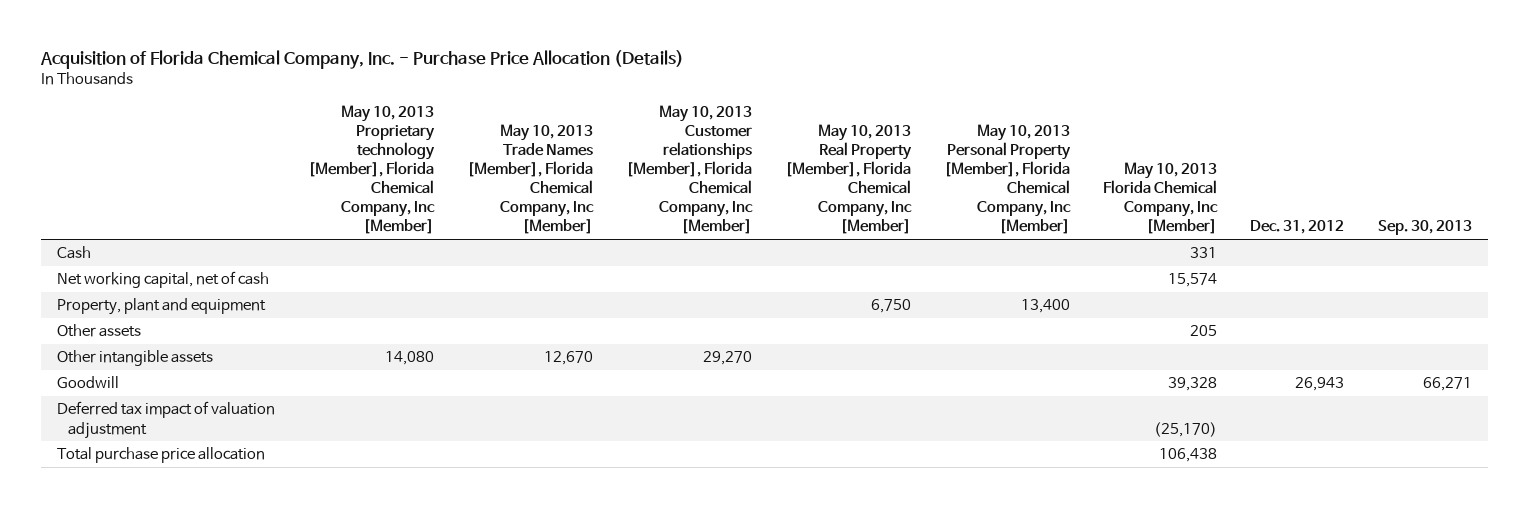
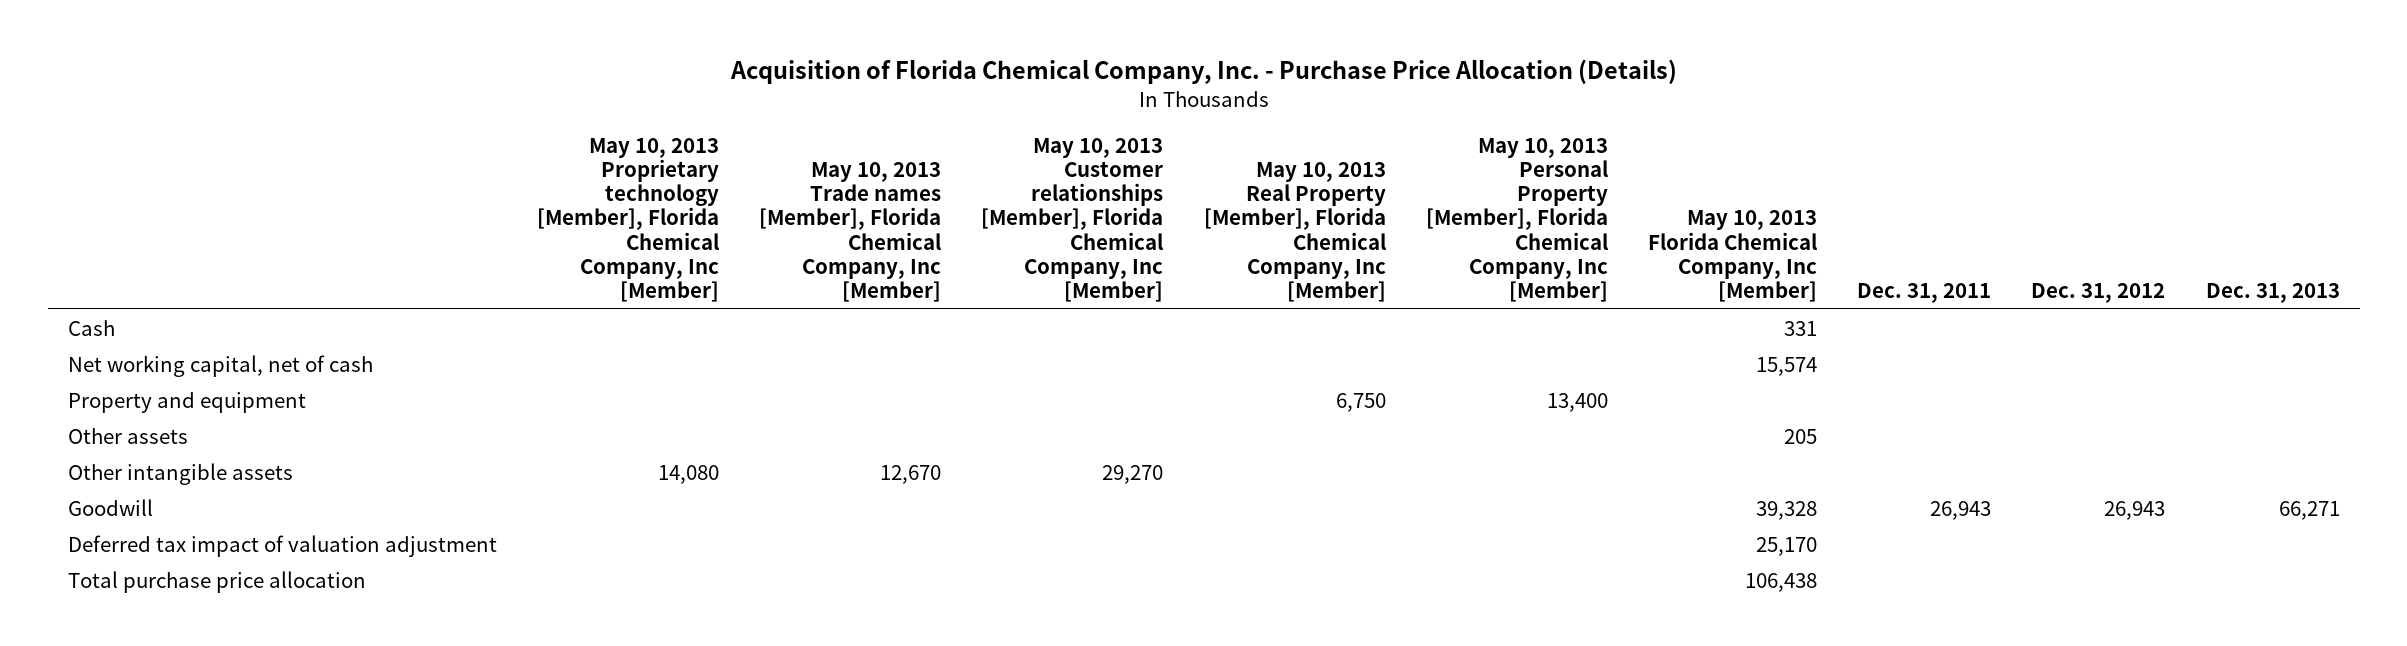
- | May 10, 2013 Proprietary technology [Member], Florida Chemical Company, Inc [Member] | May 10, 2013 Trade Names [Member], Florida Chemical Company, Inc [Member] | May 10, 2013 Customer relationships [Member], Florida Chemical Company, Inc [Member] | May 10, 2013 Real Property [Member], Florida Chemical Company, Inc [Member] | May 10, 2013 Personal Property [Member], Florida Chemical Company, Inc [Member] | May 10, 2013 Florida Chemical Company, Inc [Member] | Dec. 31, 2012 | Sep. 30, 2013
+ | May 10, 2013 Proprietary technology [Member], Florida Chemical Company, Inc [Member] | May 10, 2013 Trade names [Member], Florida Chemical Company, Inc [Member] | May 10, 2013 Customer relationships [Member], Florida Chemical Company, Inc [Member] | May 10, 2013 Real Property [Member], Florida Chemical Company, Inc [Member] | May 10, 2013 Personal Property [Member], Florida Chemical Company, Inc [Member] | May 10, 2013 Florida Chemical Company, Inc [Member] | Dec. 31, 2011 | Dec. 31, 2012 | Dec. 31, 2013
- Property, plant and equipment | | | | 6,750 | 13,400 | | |
+ Property and equipment | | | | 6,750 | 13,400 | | | |
- Deferred tax impact of valuation adjustment | | | | | | (25,170) | |
+ Deferred tax impact of valuation adjustment | | | | | | 25,170 | | |

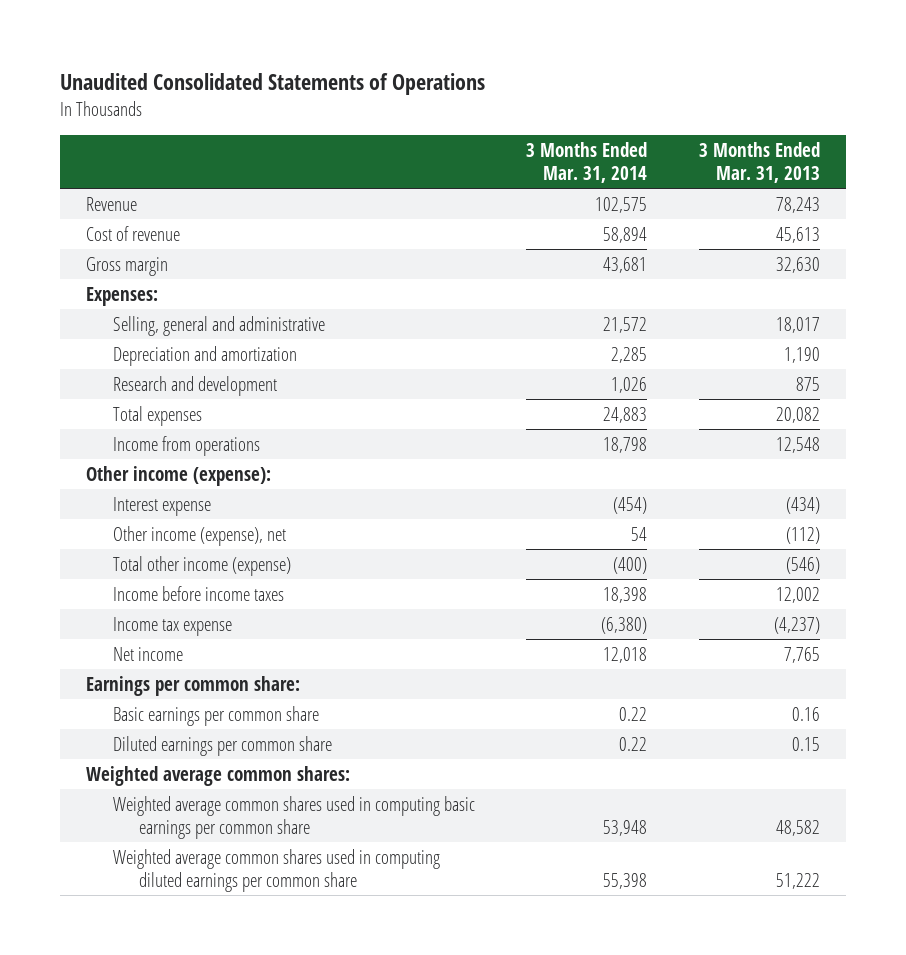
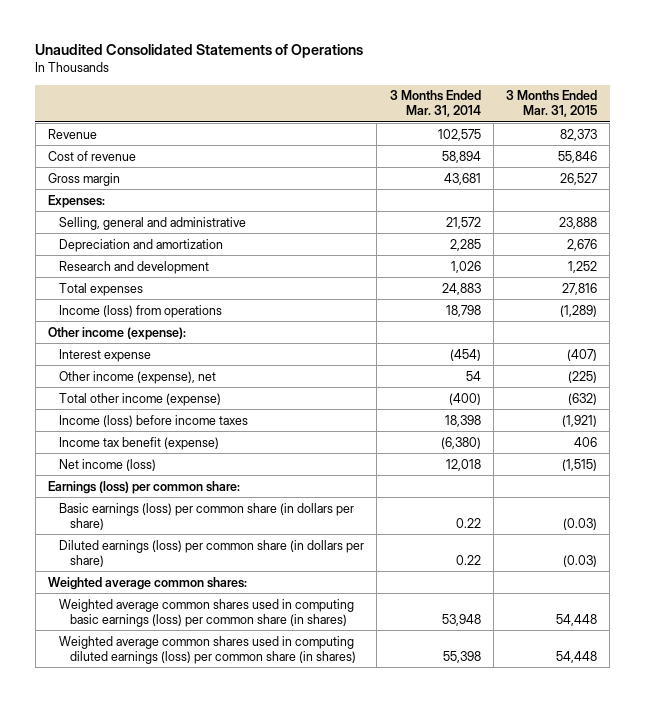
- | 3 Months Ended Mar. 31, 2014 | 3 Months Ended Mar. 31, 2013
+ | 3 Months Ended Mar. 31, 2014 | 3 Months Ended Mar. 31, 2015
- Income from operations | 18,798 | 12,548
+ Income (loss) from operations | 18,798 | (1,289)
- Income before income taxes | 18,398 | 12,002
- Income tax expense | (6,380) | (4,237)
- Net income | 12,018 | 7,765
- Earnings per common share:
- Basic earnings per common share | 0.22 | 0.16
- Diluted earnings per common share | 0.22 | 0.15
+ Income (loss) before income taxes | 18,398 | (1,921)
+ Income tax benefit (expense) | (6,380) | 406
+ Net income (loss) | 12,018 | (1,515)
+ Earnings (loss) per common share:
+ Basic earnings (loss) per common share (in dollars per share) | 0.22 | (0.03)
+ Diluted earnings (loss) per common share (in dollars per share) | 0.22 | (0.03)
- Weighted average common shares used in computing basic earnings per common share | 53,948 | 48,582
- Weighted average common shares used in computing diluted earnings per common share | 55,398 | 51,222
+ Weighted average common shares used in computing basic earnings (loss) per common share (in shares) | 53,948 | 54,448
+ Weighted average common shares used in computing diluted earnings (loss) per common share (in shares) | 55,398 | 54,448

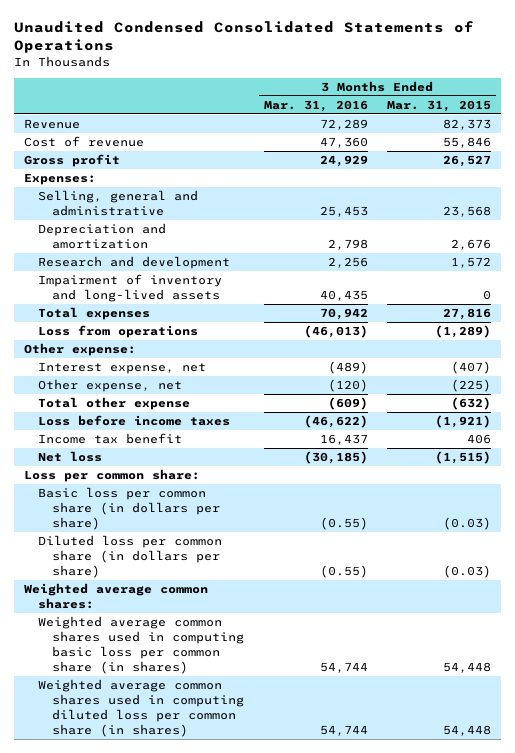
- Unaudited Consolidated Statements of Operations
+ Unaudited Condensed Consolidated Statements of Operations
- | 3 Months Ended Mar. 31, 2014 | 3 Months Ended Mar. 31, 2015
+ | 3 Months Ended Mar. 31, 2016 | 3 Months Ended Mar. 31, 2015
- Gross margin | 43,681 | 26,527
+ Gross profit | 24,929 | 26,527
- Selling, general and administrative | 21,572 | 23,888
+ Selling, general and administrative | 25,453 | 23,568
- Research and development | 1,026 | 1,252
+ Research and development | 2,256 | 1,572
+ Impairment of inventory and long-lived assets | 40,435 | 0
- Income (loss) from operations | 18,798 | (1,289)
- Other income (expense):
- Interest expense | (454) | (407)
- Other income (expense), net | 54 | (225)
- Total other income (expense) | (400) | (632)
- Income (loss) before income taxes | 18,398 | (1,921)
- Income tax benefit (expense) | (6,380) | 406
- Net income (loss) | 12,018 | (1,515)
- Earnings (loss) per common share:
- Basic earnings (loss) per common share (in dollars per share) | 0.22 | (0.03)
- Diluted earnings (loss) per common share (in dollars per share) | 0.22 | (0.03)
+ Loss from operations | (46,013) | (1,289)
+ Other expense:
+ Interest expense, net | (489) | (407)
+ Other expense, net | (120) | (225)
+ Total other expense | (609) | (632)
+ Loss before income taxes | (46,622) | (1,921)
+ Income tax benefit | 16,437 | 406
+ Net loss | (30,185) | (1,515)
+ Loss per common share:
+ Basic loss per common share (in dollars per share) | (0.55) | (0.03)
+ Diluted loss per common share (in dollars per share) | (0.55) | (0.03)
- Weighted average common shares used in computing basic earnings (loss) per common share (in shares) | 53,948 | 54,448
- Weighted average common shares used in computing diluted earnings (loss) per common share (in shares) | 55,398 | 54,448
+ Weighted average common shares used in computing basic loss per common share (in shares) | 54,744 | 54,448
+ Weighted average common shares used in computing diluted loss per common share (in shares) | 54,744 | 54,448

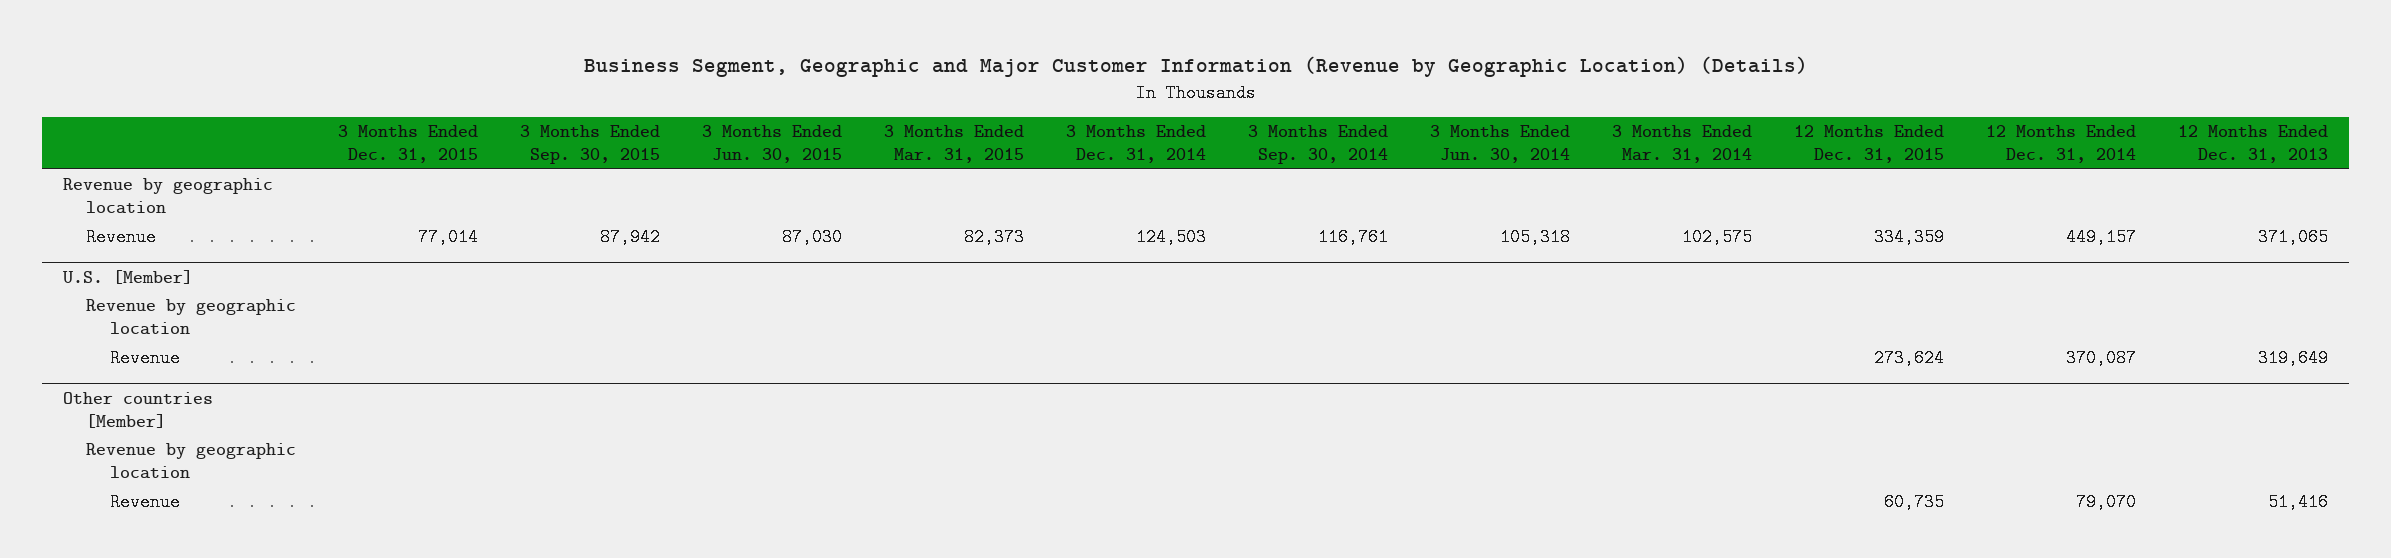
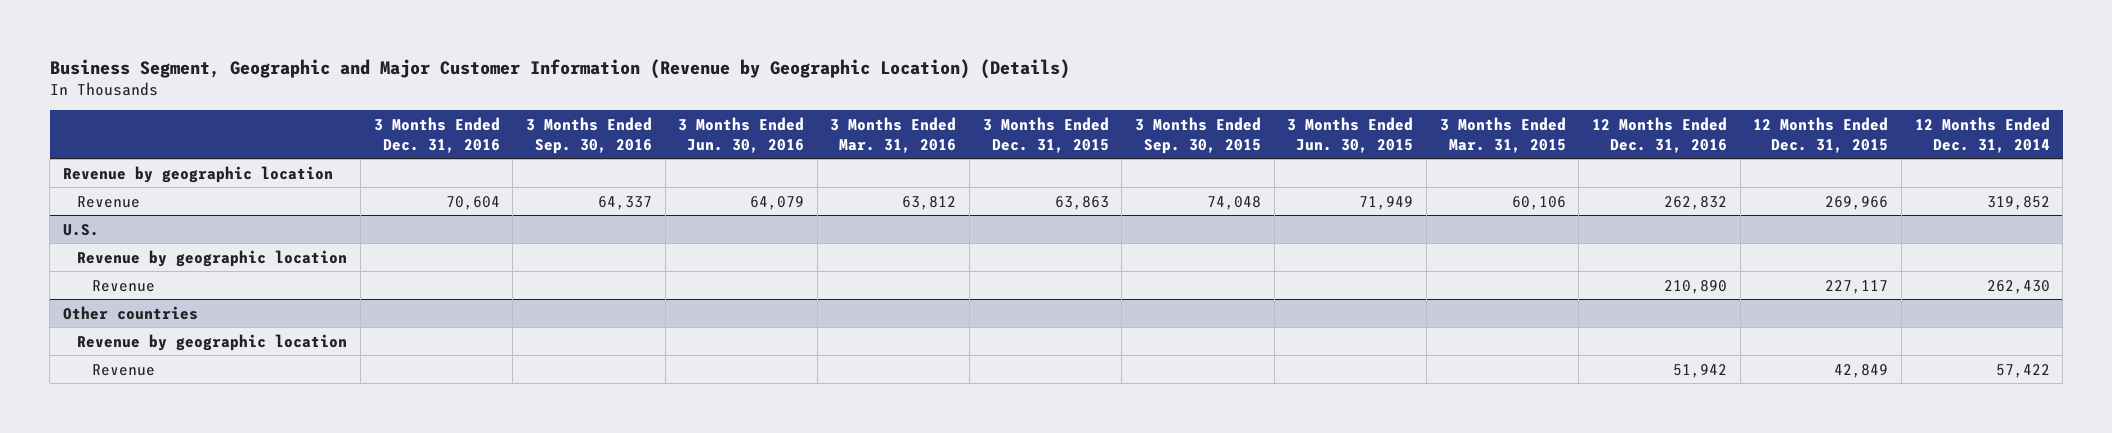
- | 3 Months Ended Dec. 31, 2015 | 3 Months Ended Sep. 30, 2015 | 3 Months Ended Jun. 30, 2015 | 3 Months Ended Mar. 31, 2015 | 3 Months Ended Dec. 31, 2014 | 3 Months Ended Sep. 30, 2014 | 3 Months Ended Jun. 30, 2014 | 3 Months Ended Mar. 31, 2014 | 12 Months Ended Dec. 31, 2015 | 12 Months Ended Dec. 31, 2014 | 12 Months Ended Dec. 31, 2013
+ | 3 Months Ended Dec. 31, 2016 | 3 Months Ended Sep. 30, 2016 | 3 Months Ended Jun. 30, 2016 | 3 Months Ended Mar. 31, 2016 | 3 Months Ended Dec. 31, 2015 | 3 Months Ended Sep. 30, 2015 | 3 Months Ended Jun. 30, 2015 | 3 Months Ended Mar. 31, 2015 | 12 Months Ended Dec. 31, 2016 | 12 Months Ended Dec. 31, 2015 | 12 Months Ended Dec. 31, 2014
- Revenue | 77,014 | 87,942 | 87,030 | 82,373 | 124,503 | 116,761 | 105,318 | 102,575 | 334,359 | 449,157 | 371,065
- U.S. [Member]
+ Revenue | 70,604 | 64,337 | 64,079 | 63,812 | 63,863 | 74,048 | 71,949 | 60,106 | 262,832 | 269,966 | 319,852
+ U.S.
- Revenue | | | | | | | | | 273,624 | 370,087 | 319,649
- Other countries [Member]
+ Revenue | | | | | | | | | 210,890 | 227,117 | 262,430
+ Other countries
- Revenue | | | | | | | | | 60,735 | 79,070 | 51,416
+ Revenue | | | | | | | | | 51,942 | 42,849 | 57,422

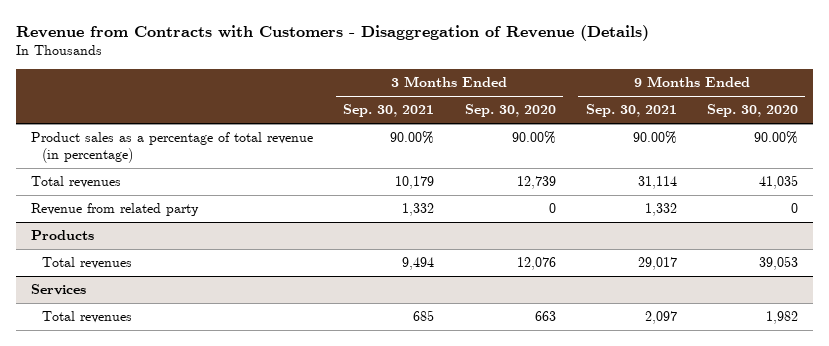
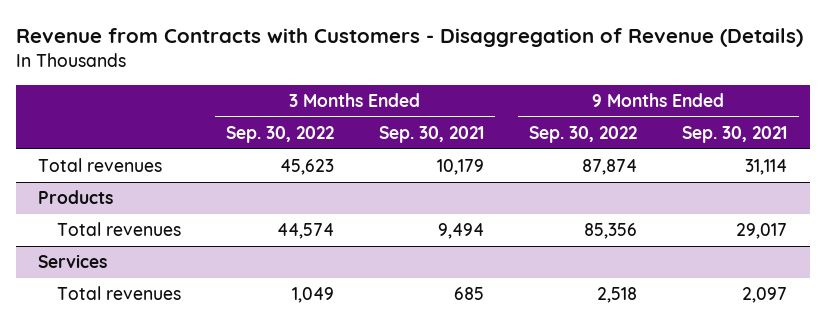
- | 3 Months Ended Sep. 30, 2021 | 3 Months Ended Sep. 30, 2020 | 9 Months Ended Sep. 30, 2021 | 9 Months Ended Sep. 30, 2020
+ | 3 Months Ended Sep. 30, 2022 | 3 Months Ended Sep. 30, 2021 | 9 Months Ended Sep. 30, 2022 | 9 Months Ended Sep. 30, 2021
- Product sales as a percentage of total revenue (in percentage) | 90.00% | 90.00% | 90.00% | 90.00%
- Revenue from related party | 1,332 | 0 | 1,332 | 0

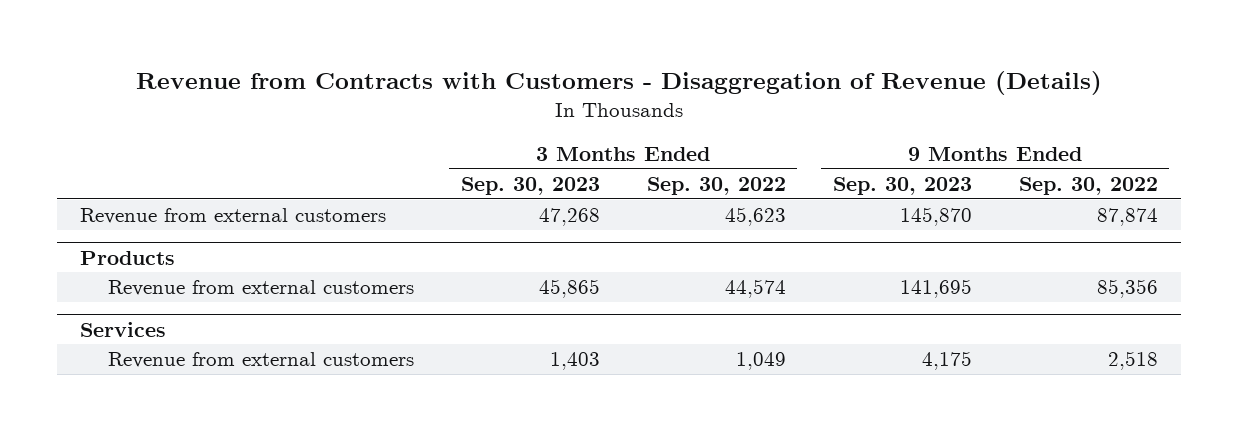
- | 3 Months Ended Sep. 30, 2022 | 3 Months Ended Sep. 30, 2021 | 9 Months Ended Sep. 30, 2022 | 9 Months Ended Sep. 30, 2021
+ | 3 Months Ended Sep. 30, 2023 | 3 Months Ended Sep. 30, 2022 | 9 Months Ended Sep. 30, 2023 | 9 Months Ended Sep. 30, 2022
- Total revenues | 45,623 | 10,179 | 87,874 | 31,114
+ Revenue from external customers | 47,268 | 45,623 | 145,870 | 87,874
@ Products
- Total revenues | 44,574 | 9,494 | 85,356 | 29,017
+ Revenue from external customers | 45,865 | 44,574 | 141,695 | 85,356
@ Services
- Total revenues | 1,049 | 685 | 2,518 | 2,097
+ Revenue from external customers | 1,403 | 1,049 | 4,175 | 2,518

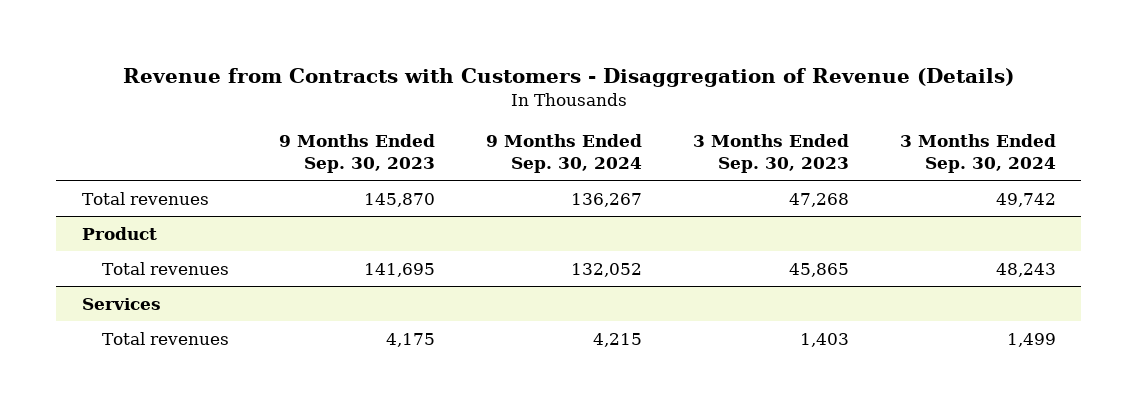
- | 3 Months Ended Sep. 30, 2023 | 3 Months Ended Sep. 30, 2022 | 9 Months Ended Sep. 30, 2023 | 9 Months Ended Sep. 30, 2022
+ | 9 Months Ended Sep. 30, 2023 | 9 Months Ended Sep. 30, 2024 | 3 Months Ended Sep. 30, 2023 | 3 Months Ended Sep. 30, 2024
- Revenue from external customers | 47,268 | 45,623 | 145,870 | 87,874
- Products
- Revenue from external customers | 45,865 | 44,574 | 141,695 | 85,356
+ Total revenues | 145,870 | 136,267 | 47,268 | 49,742
+ Product
+ Total revenues | 141,695 | 132,052 | 45,865 | 48,243
@ Services
- Revenue from external customers | 1,403 | 1,049 | 4,175 | 2,518
+ Total revenues | 4,175 | 4,215 | 1,403 | 1,499

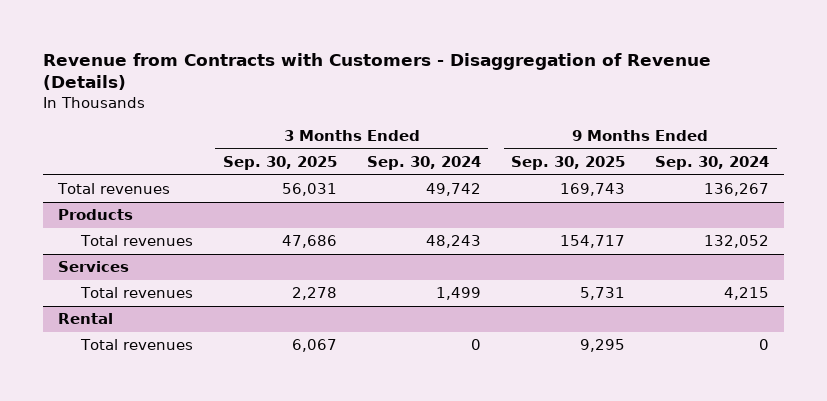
- | 9 Months Ended Sep. 30, 2023 | 9 Months Ended Sep. 30, 2024 | 3 Months Ended Sep. 30, 2023 | 3 Months Ended Sep. 30, 2024
+ | 3 Months Ended Sep. 30, 2025 | 3 Months Ended Sep. 30, 2024 | 9 Months Ended Sep. 30, 2025 | 9 Months Ended Sep. 30, 2024
- Product
+ Products
+ Rental
+ Total revenues | 6,067 | 0 | 9,295 | 0

